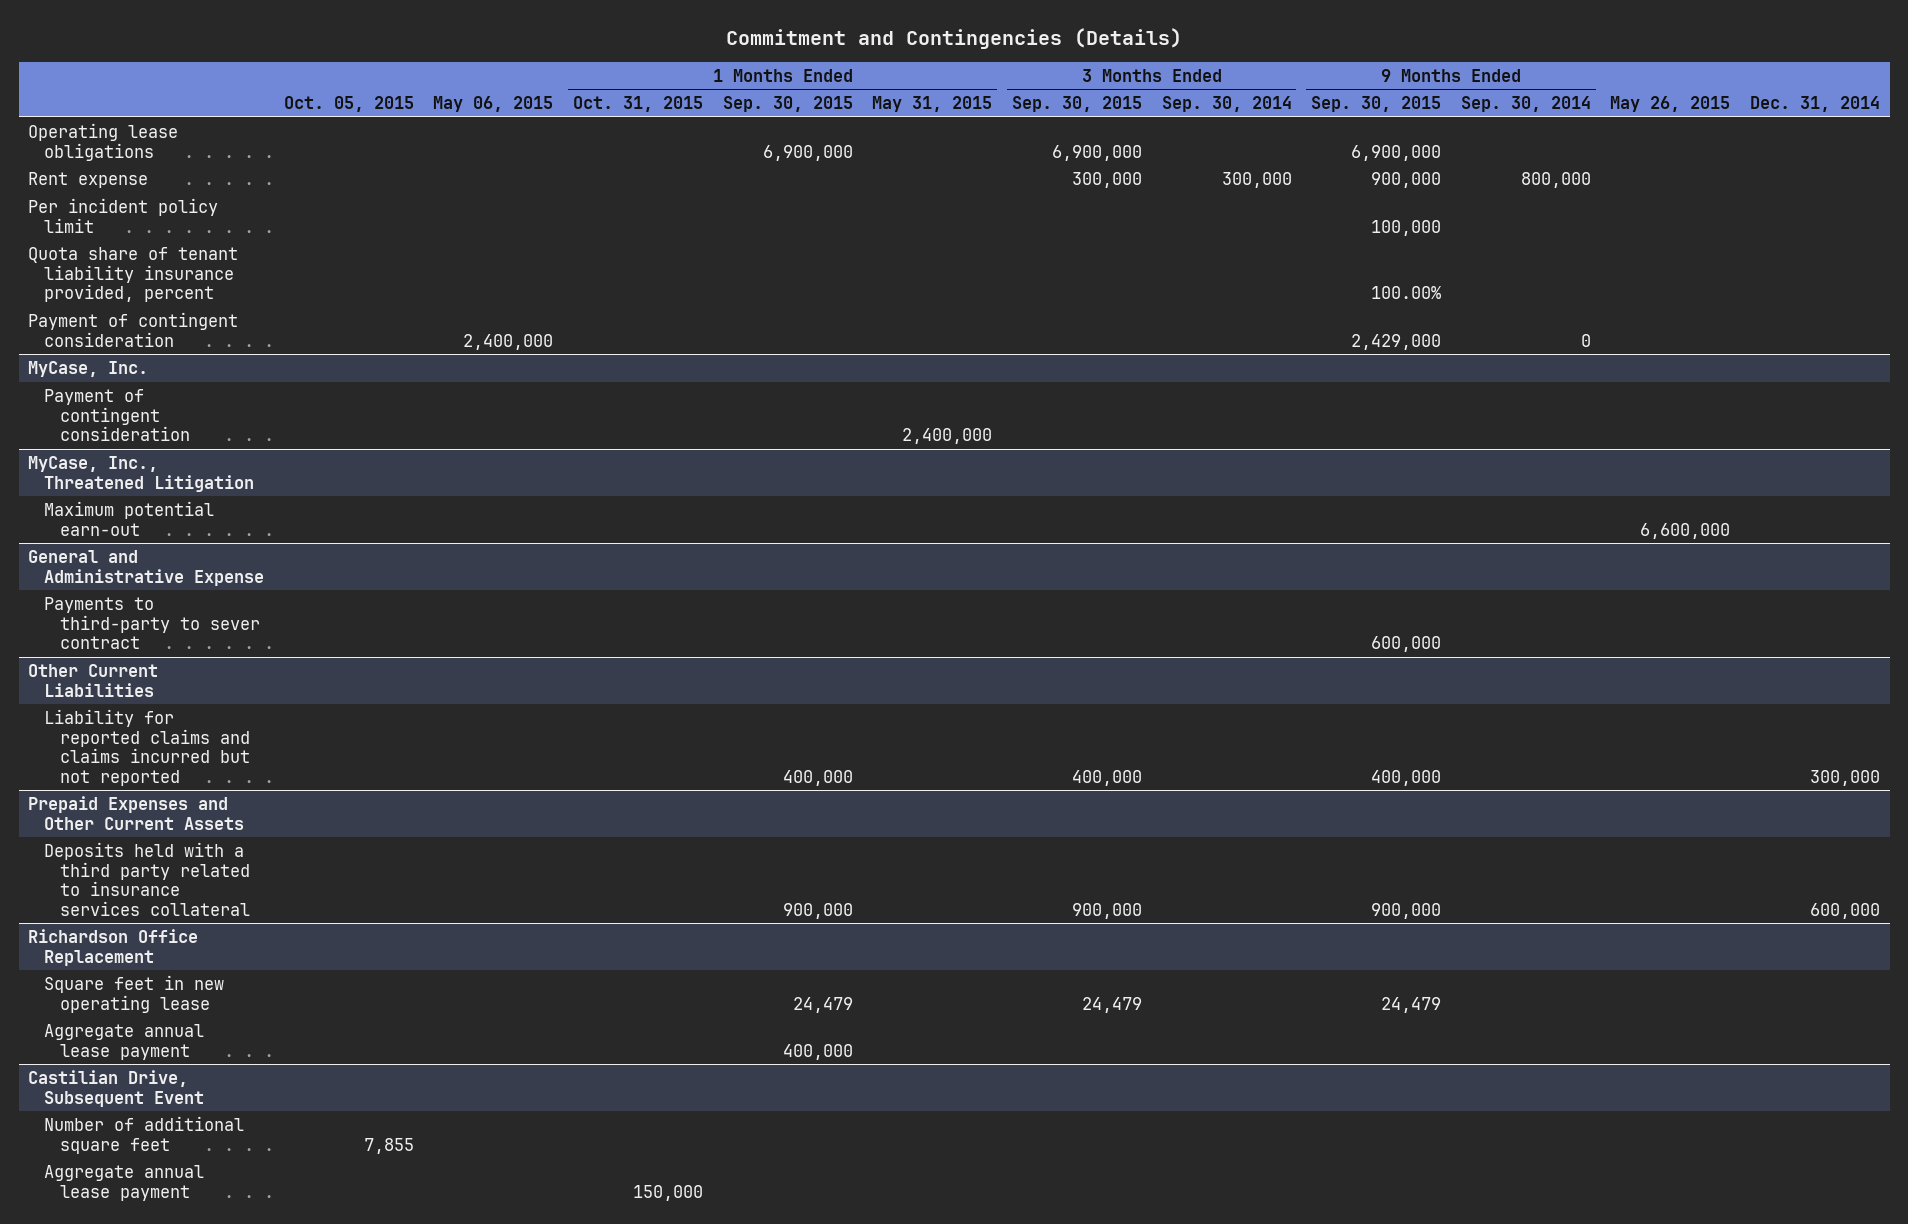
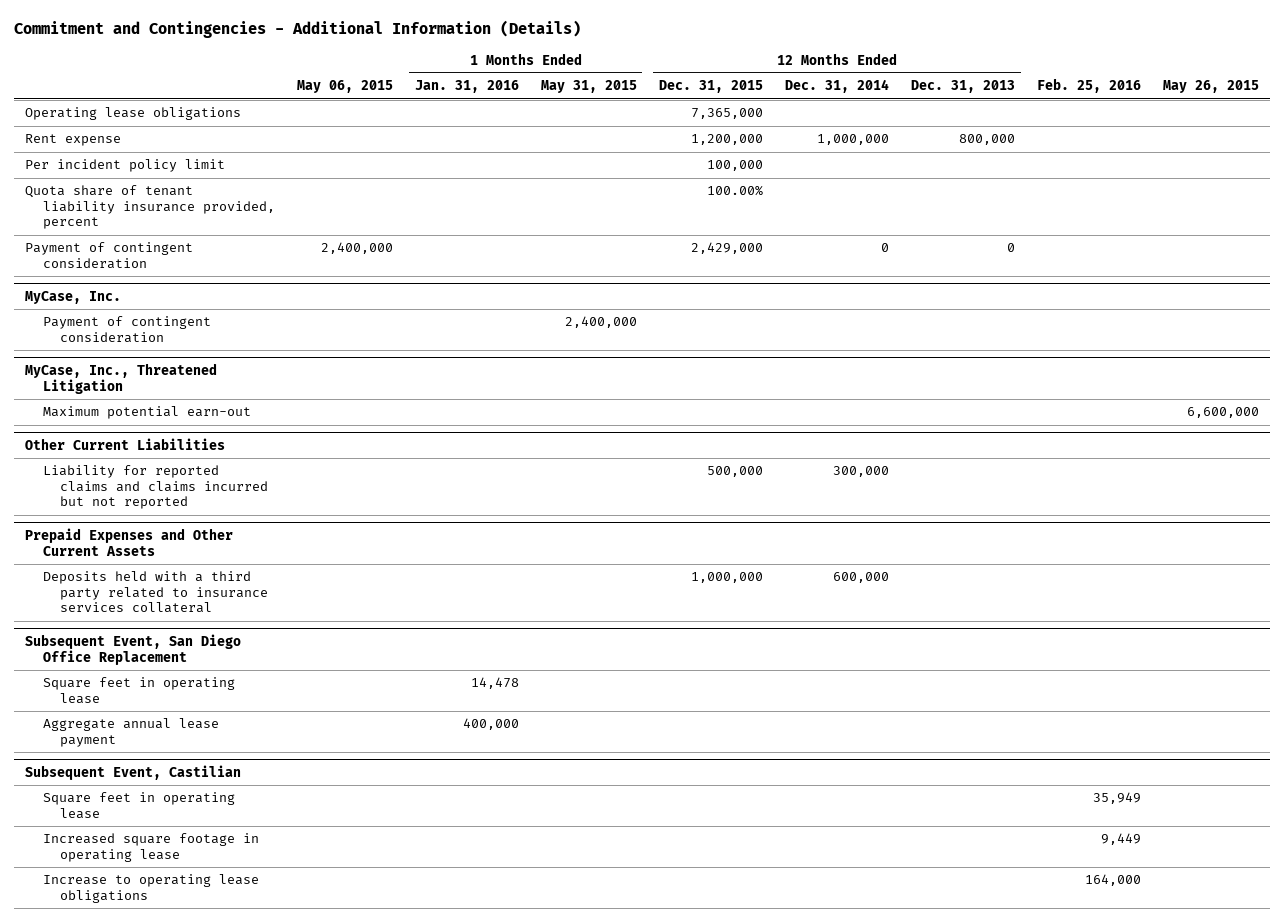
- Commitment and Contingencies (Details)
+ Commitment and Contingencies - Additional Information (Details)
- | Oct. 05, 2015 | May 06, 2015 | 1 Months Ended Oct. 31, 2015 | 1 Months Ended Sep. 30, 2015 | 1 Months Ended May 31, 2015 | 3 Months Ended Sep. 30, 2015 | 3 Months Ended Sep. 30, 2014 | 9 Months Ended Sep. 30, 2015 | 9 Months Ended Sep. 30, 2014 | May 26, 2015 | Dec. 31, 2014
+ | May 06, 2015 | 1 Months Ended Jan. 31, 2016 | 1 Months Ended May 31, 2015 | 12 Months Ended Dec. 31, 2015 | 12 Months Ended Dec. 31, 2014 | 12 Months Ended Dec. 31, 2013 | Feb. 25, 2016 | May 26, 2015
- General and Administrative Expense
- Payments to third-party to sever contract | | | | | | | | 600,000 | | |
- Richardson Office Replacement
- Square feet in new operating lease | | | | 24,479 | | 24,479 | | 24,479 | | |
- Aggregate annual lease payment | | | | 400,000 | | | | | | |
- Castilian Drive, Subsequent Event
- Number of additional square feet | 7,855 | | | | | | | | | |
- Aggregate annual lease payment | | | 150,000 | | | | | | | |
+ Subsequent Event, San Diego Office Replacement
+ Square feet in operating lease | | 14,478 | | | | | |
+ Aggregate annual lease payment | | 400,000 | | | | | |
+ Subsequent Event, Castilian
+ Square feet in operating lease | | | | | | | 35,949 |
+ Increased square footage in operating lease | | | | | | | 9,449 |
+ Increase to operating lease obligations | | | | | | | 164,000 |

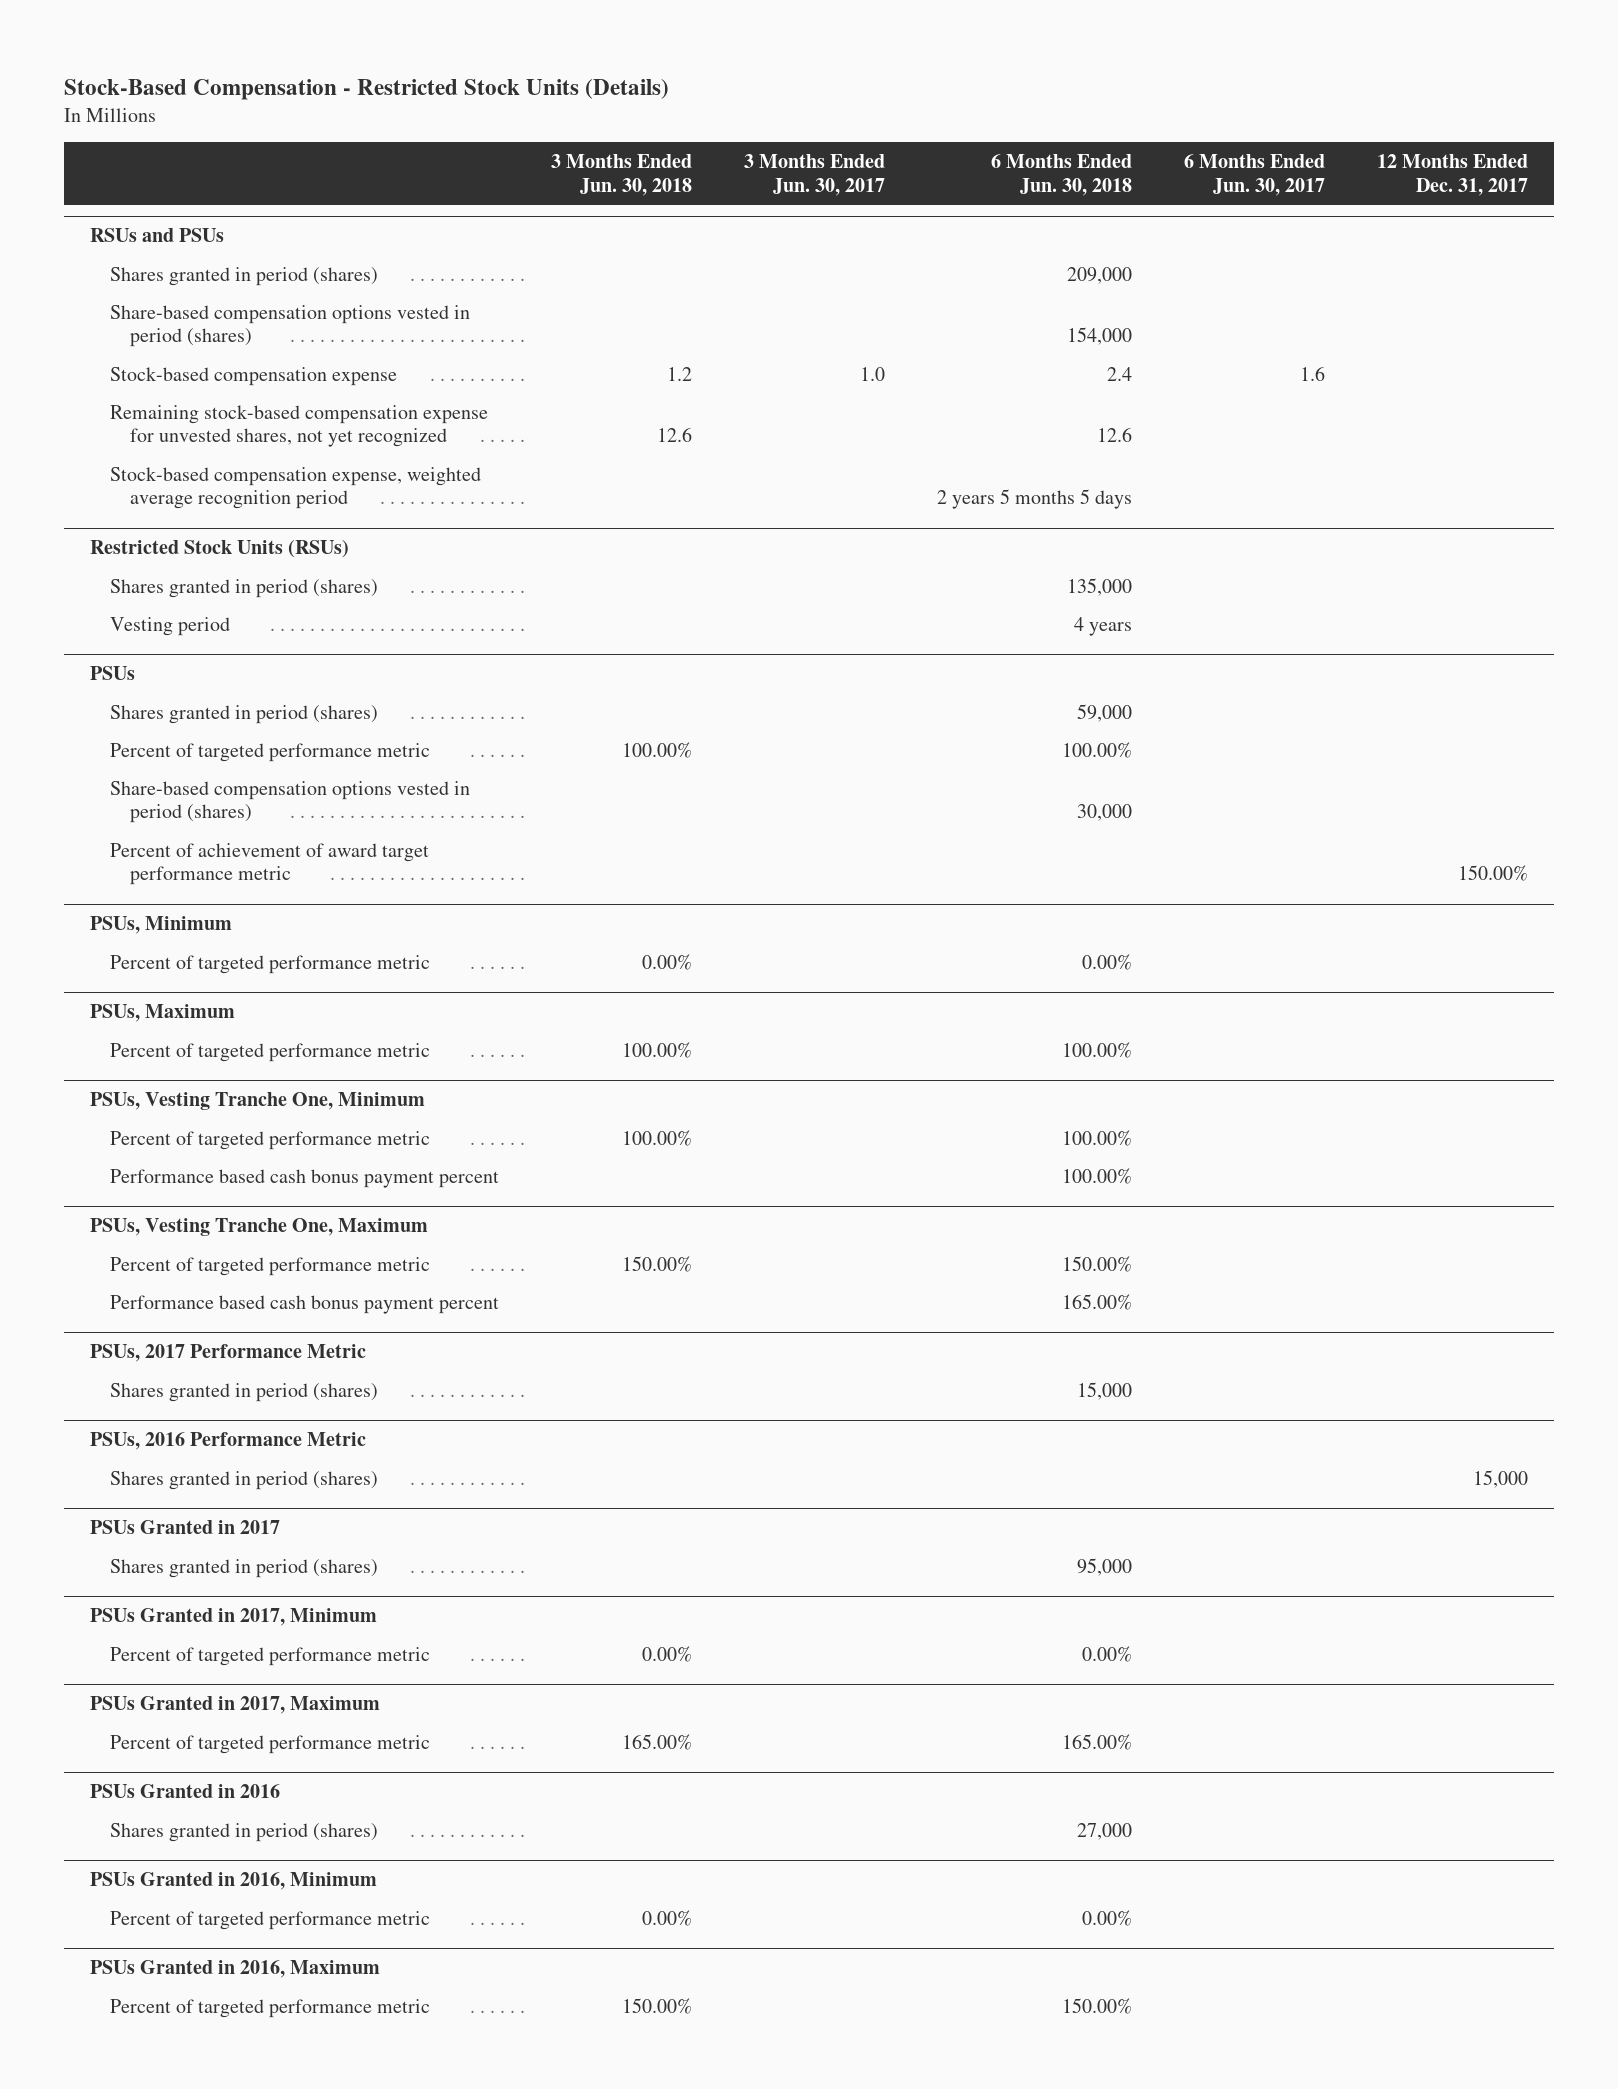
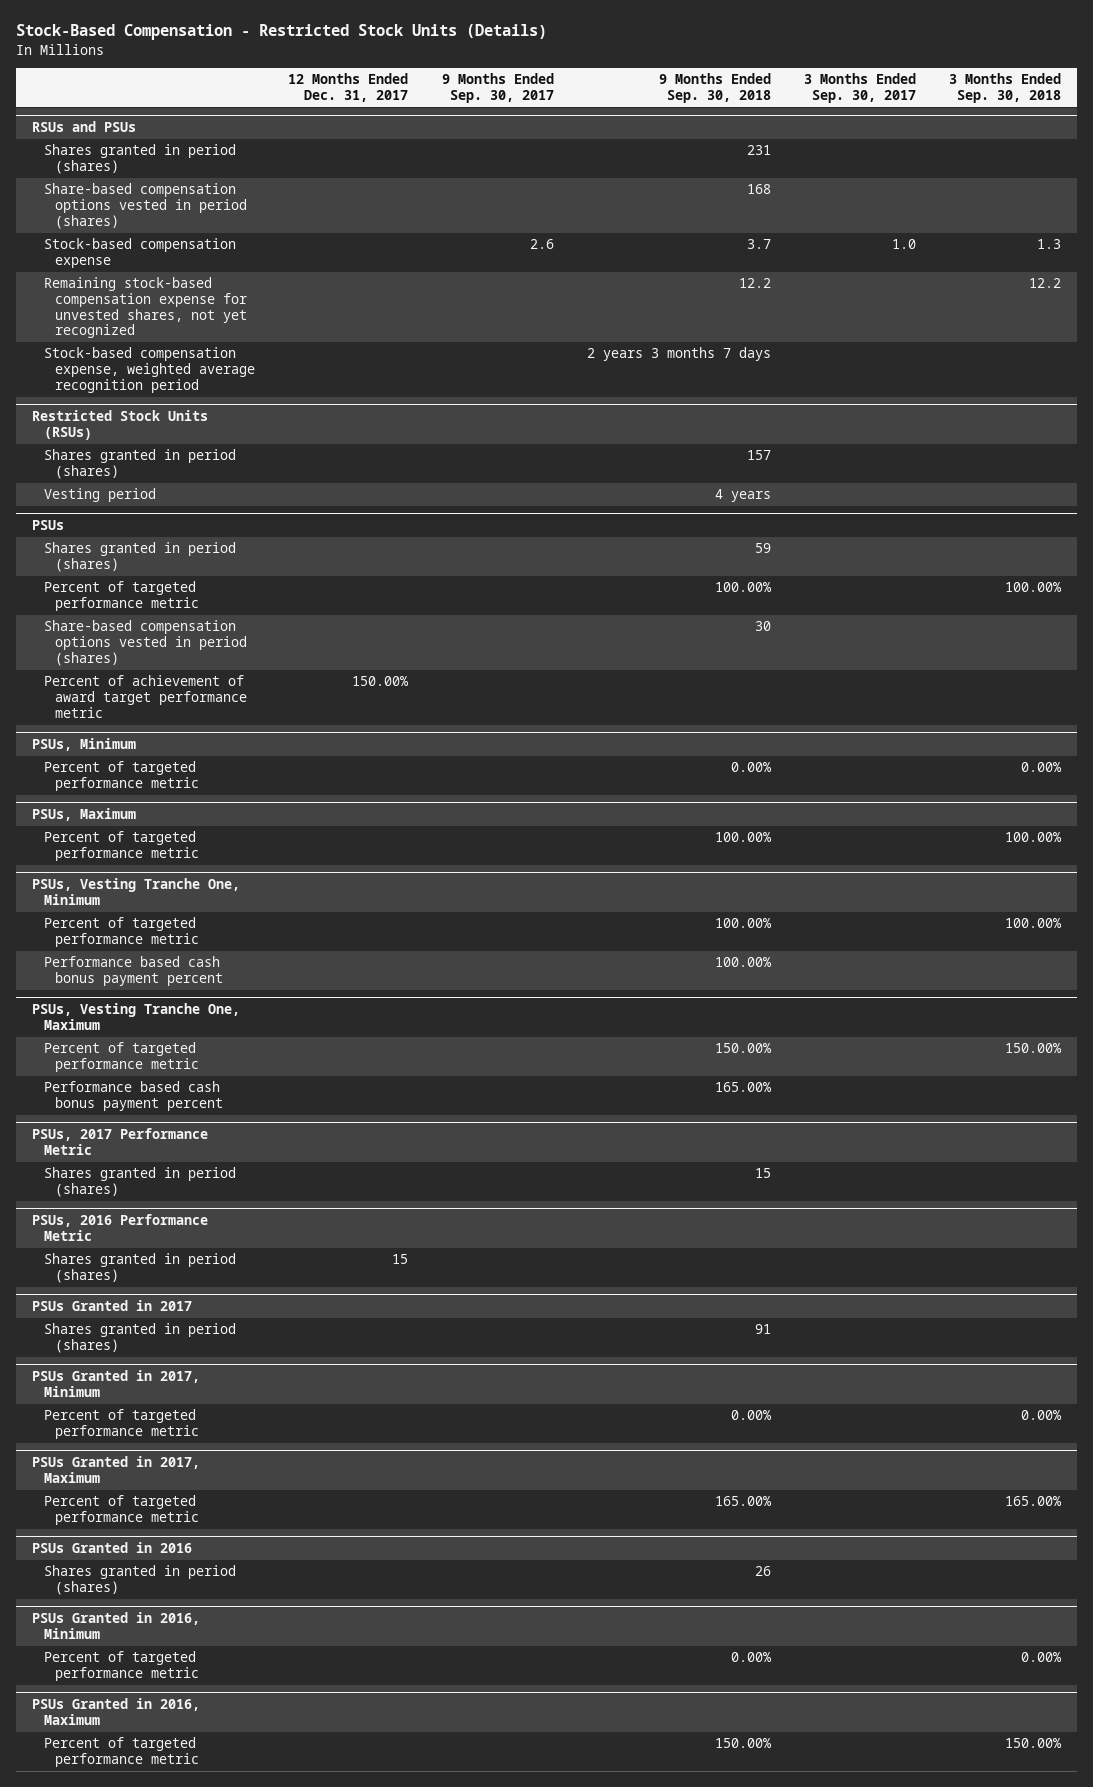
- | 3 Months Ended Jun. 30, 2018 | 3 Months Ended Jun. 30, 2017 | 6 Months Ended Jun. 30, 2018 | 6 Months Ended Jun. 30, 2017 | 12 Months Ended Dec. 31, 2017
+ | 12 Months Ended Dec. 31, 2017 | 9 Months Ended Sep. 30, 2017 | 9 Months Ended Sep. 30, 2018 | 3 Months Ended Sep. 30, 2017 | 3 Months Ended Sep. 30, 2018
@ PSUs, 2016 Performance Metric
- Shares granted in period (shares) | | | | | 15,000
+ Shares granted in period (shares) | 15 | | | |

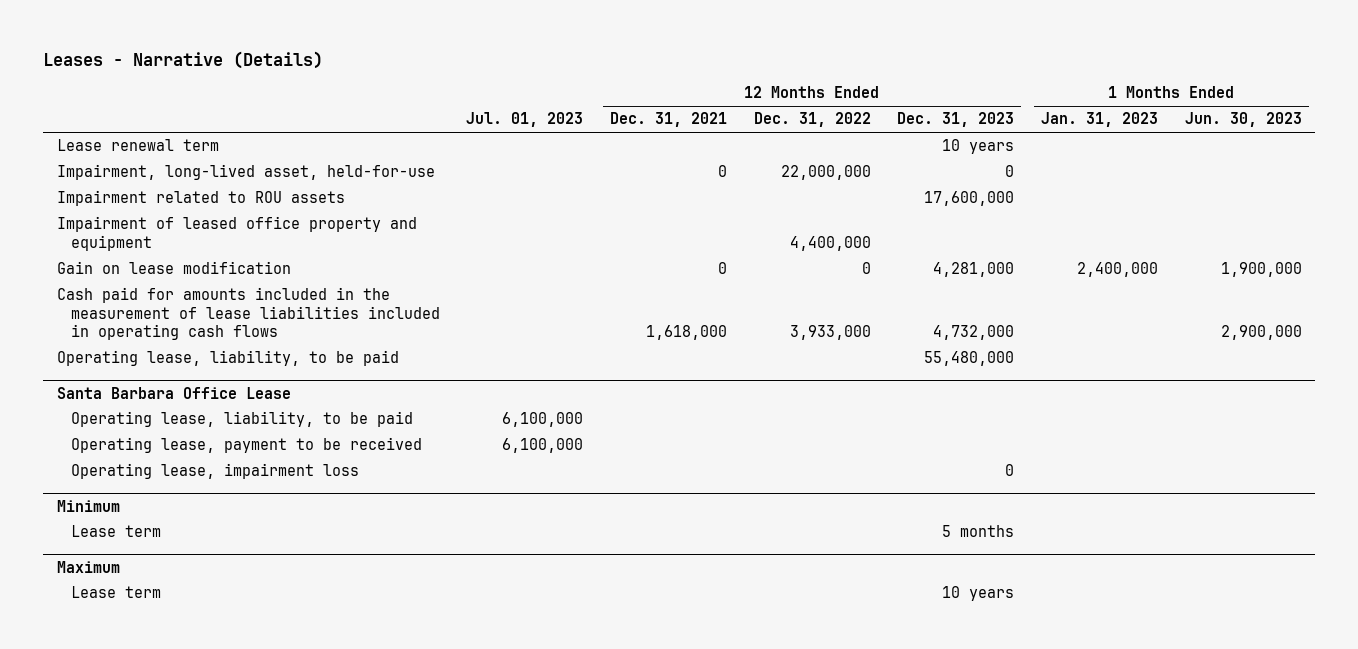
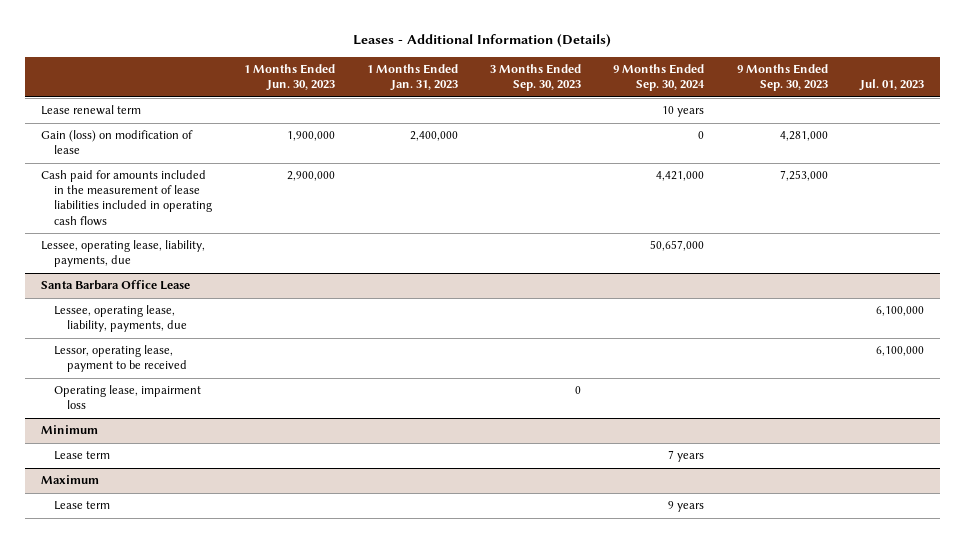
- Leases - Narrative (Details)
+ Leases - Additional Information (Details)
- | Jul. 01, 2023 | 12 Months Ended Dec. 31, 2021 | 12 Months Ended Dec. 31, 2022 | 12 Months Ended Dec. 31, 2023 | 1 Months Ended Jan. 31, 2023 | 1 Months Ended Jun. 30, 2023
+ | 1 Months Ended Jun. 30, 2023 | 1 Months Ended Jan. 31, 2023 | 3 Months Ended Sep. 30, 2023 | 9 Months Ended Sep. 30, 2024 | 9 Months Ended Sep. 30, 2023 | Jul. 01, 2023
- Impairment, long-lived asset, held-for-use | | 0 | 22,000,000 | 0 | |
- Impairment related to ROU assets | | | | 17,600,000 | |
- Impairment of leased office property and equipment | | | 4,400,000 | | |
- Gain on lease modification | | 0 | 0 | 4,281,000 | 2,400,000 | 1,900,000
+ Gain (loss) on modification of lease | 1,900,000 | 2,400,000 | | 0 | 4,281,000 |
- Operating lease, liability, to be paid | | | | 55,480,000 | |
+ Lessee, operating lease, liability, payments, due | | | | 50,657,000 | |
@ Santa Barbara Office Lease
- Operating lease, liability, to be paid | 6,100,000 | | | | |
- Operating lease, payment to be received | 6,100,000 | | | | |
+ Lessee, operating lease, liability, payments, due | | | | | | 6,100,000
+ Lessor, operating lease, payment to be received | | | | | | 6,100,000

